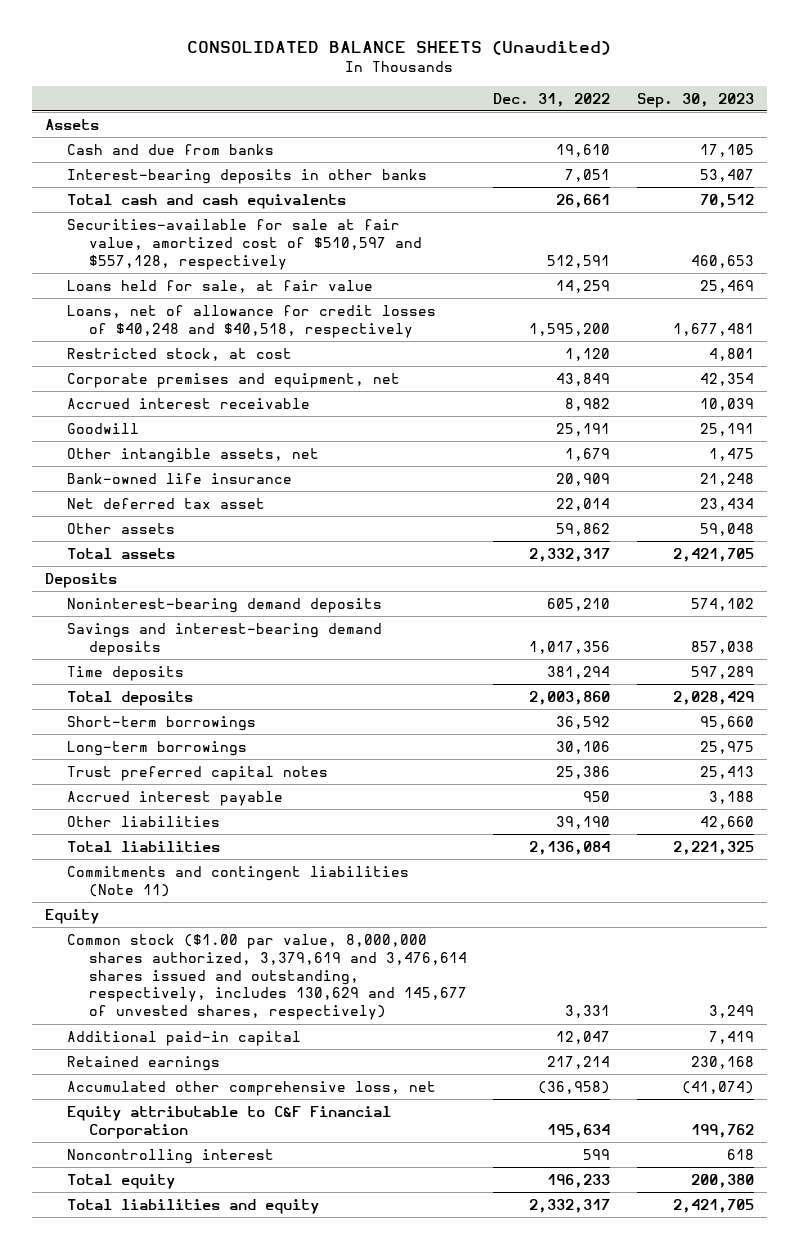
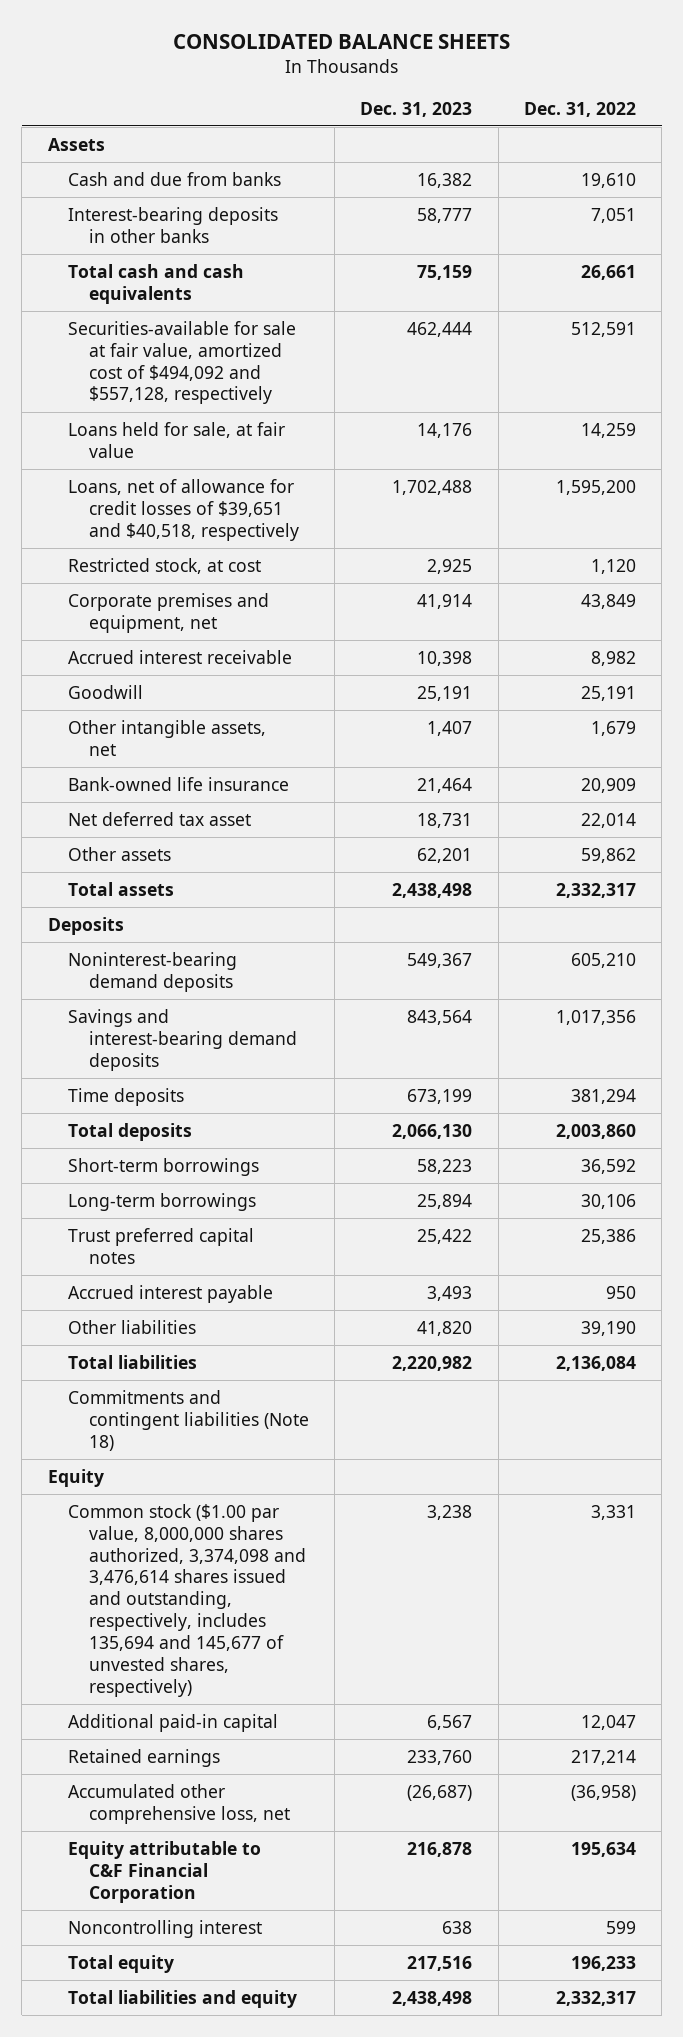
- CONSOLIDATED BALANCE SHEETS (Unaudited)
+ CONSOLIDATED BALANCE SHEETS
- | Dec. 31, 2022 | Sep. 30, 2023
+ | Dec. 31, 2023 | Dec. 31, 2022
- Securities-available for sale at fair value, amortized cost of $510,597 and $557,128, respectively | 512,591 | 460,653
+ Securities-available for sale at fair value, amortized cost of $494,092 and $557,128, respectively | 462,444 | 512,591
- Loans, net of allowance for credit losses of $40,248 and $40,518, respectively | 1,595,200 | 1,677,481
+ Loans, net of allowance for credit losses of $39,651 and $40,518, respectively | 1,702,488 | 1,595,200
- Commitments and contingent liabilities (Note 11)
+ Commitments and contingent liabilities (Note 18)
- Common stock ($1.00 par value, 8,000,000 shares authorized, 3,379,619 and 3,476,614 shares issued and outstanding, respectively, includes 130,629 and 145,677 of unvested shares, respectively) | 3,331 | 3,249
+ Common stock ($1.00 par value, 8,000,000 shares authorized, 3,374,098 and 3,476,614 shares issued and outstanding, respectively, includes 135,694 and 145,677 of unvested shares, respectively) | 3,238 | 3,331

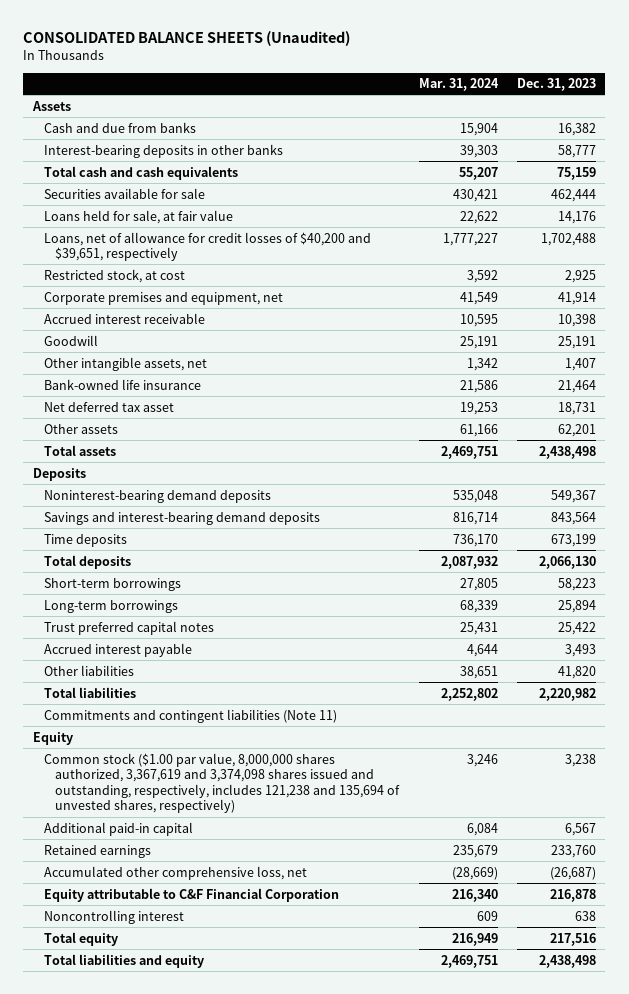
- CONSOLIDATED BALANCE SHEETS
+ CONSOLIDATED BALANCE SHEETS (Unaudited)
- | Dec. 31, 2023 | Dec. 31, 2022
+ | Mar. 31, 2024 | Dec. 31, 2023
- Securities-available for sale at fair value, amortized cost of $494,092 and $557,128, respectively | 462,444 | 512,591
+ Securities available for sale | 430,421 | 462,444
- Loans, net of allowance for credit losses of $39,651 and $40,518, respectively | 1,702,488 | 1,595,200
+ Loans, net of allowance for credit losses of $40,200 and $39,651, respectively | 1,777,227 | 1,702,488
- Commitments and contingent liabilities (Note 18)
+ Commitments and contingent liabilities (Note 11)
- Common stock ($1.00 par value, 8,000,000 shares authorized, 3,374,098 and 3,476,614 shares issued and outstanding, respectively, includes 135,694 and 145,677 of unvested shares, respectively) | 3,238 | 3,331
+ Common stock ($1.00 par value, 8,000,000 shares authorized, 3,367,619 and 3,374,098 shares issued and outstanding, respectively, includes 121,238 and 135,694 of unvested shares, respectively) | 3,246 | 3,238

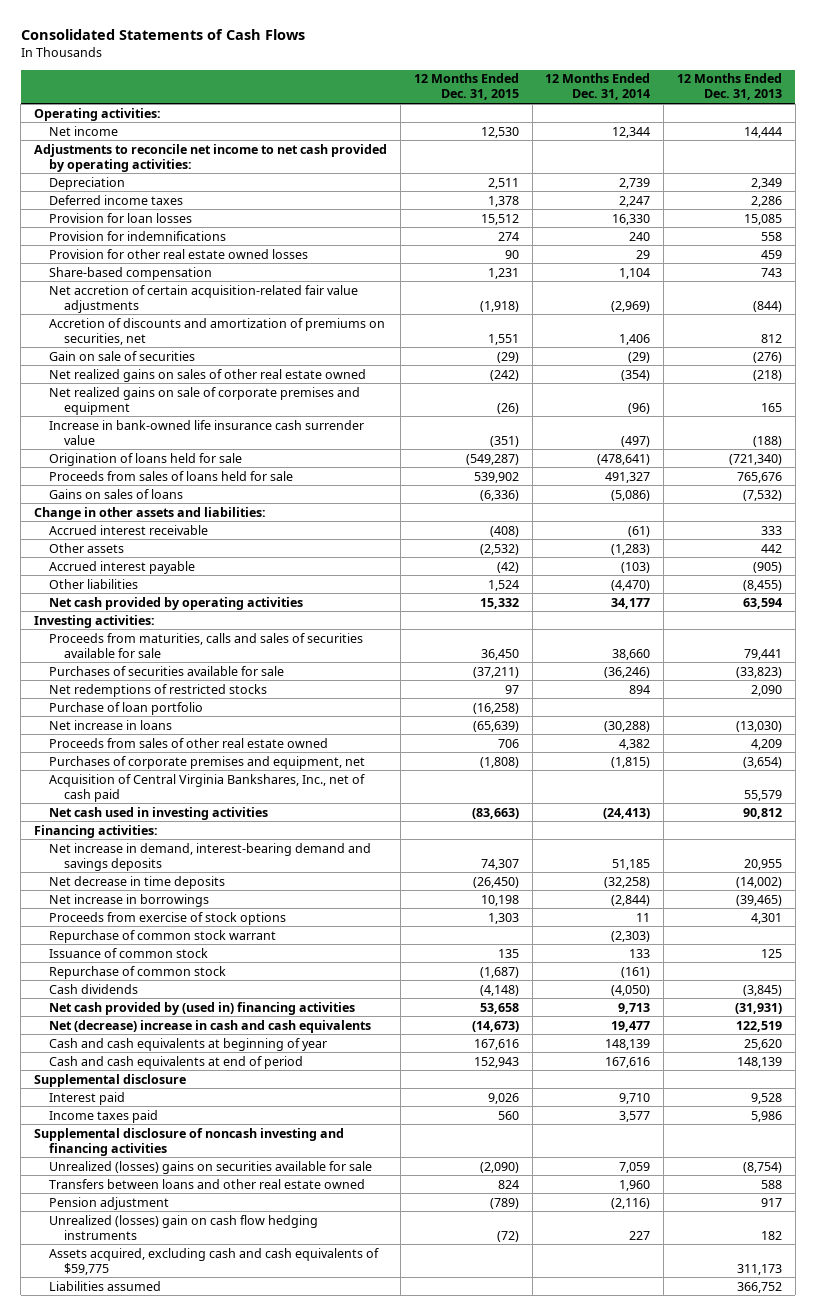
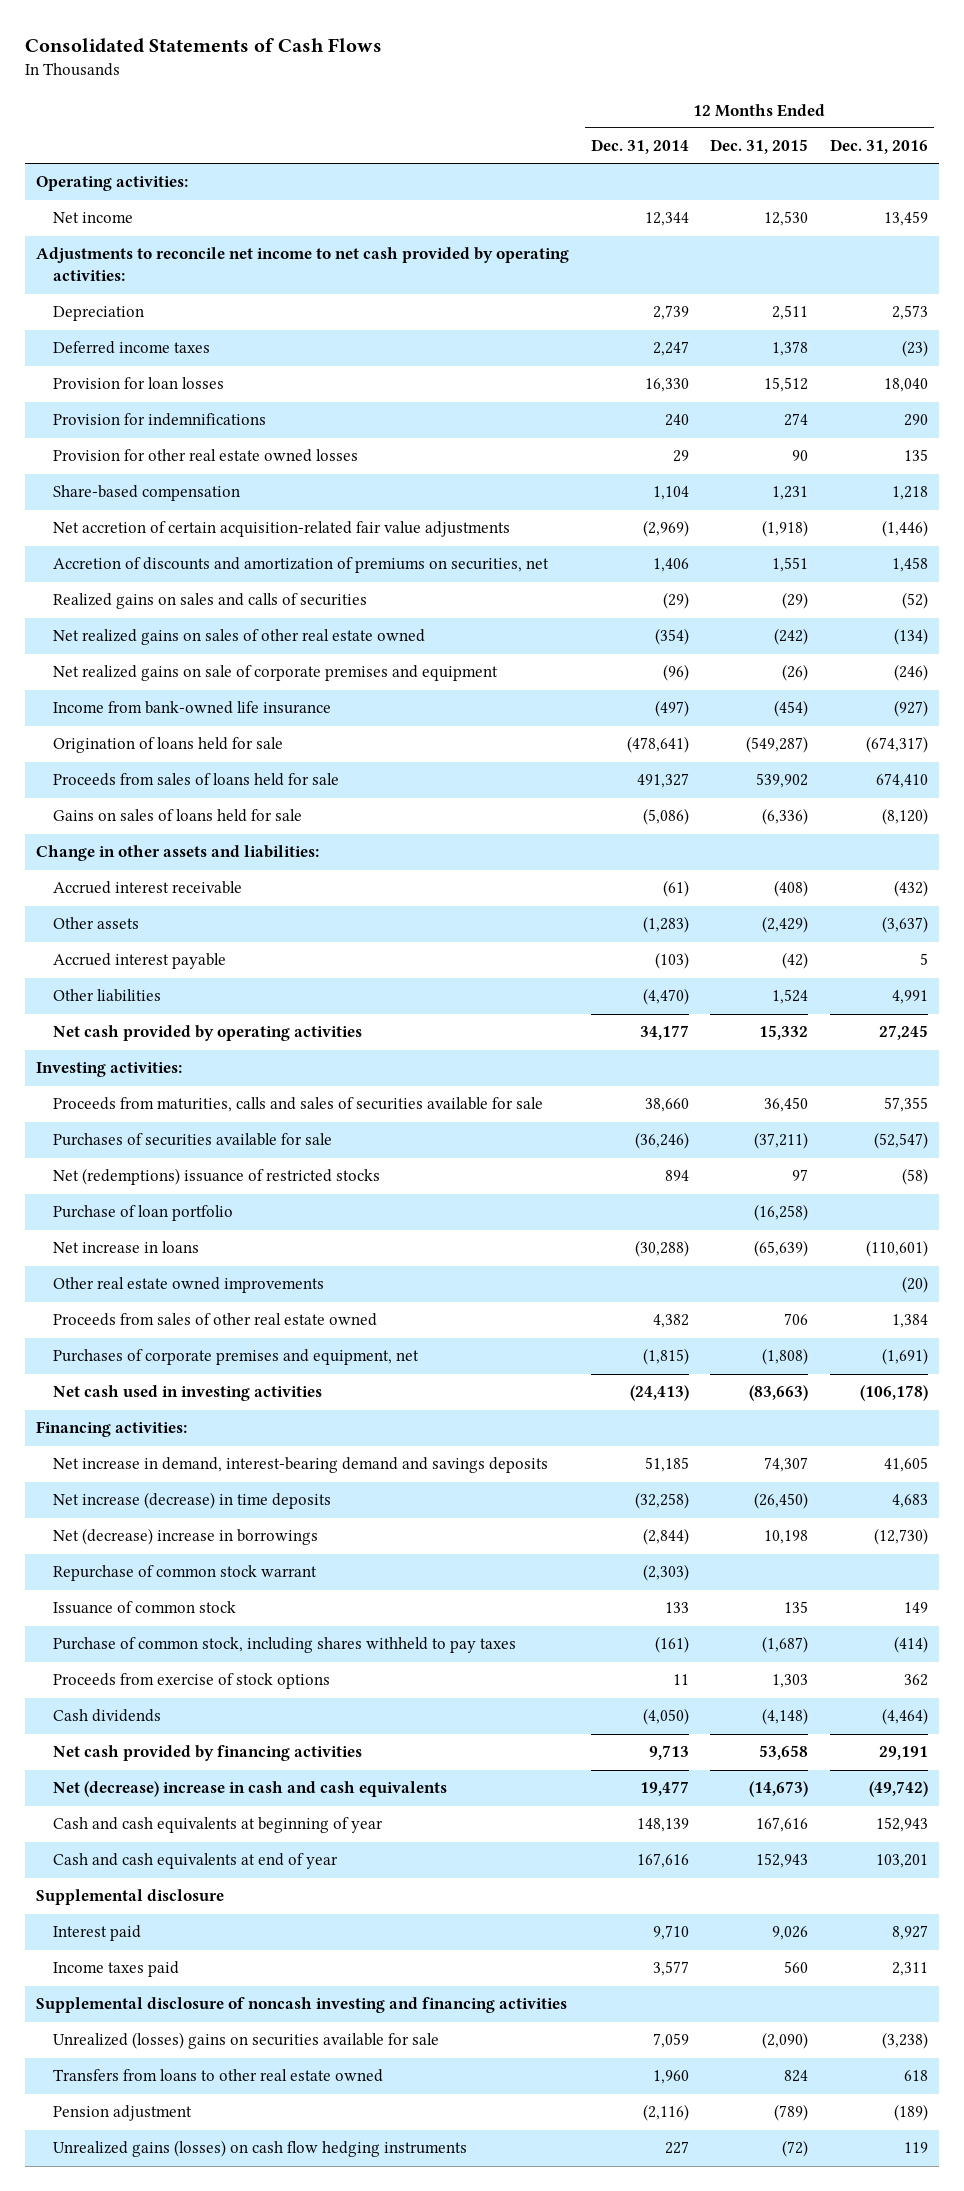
- | 12 Months Ended Dec. 31, 2015 | 12 Months Ended Dec. 31, 2014 | 12 Months Ended Dec. 31, 2013
+ | 12 Months Ended Dec. 31, 2014 | 12 Months Ended Dec. 31, 2015 | 12 Months Ended Dec. 31, 2016
- Gain on sale of securities | (29) | (29) | (276)
+ Realized gains on sales and calls of securities | (29) | (29) | (52)
- Increase in bank-owned life insurance cash surrender value | (351) | (497) | (188)
+ Income from bank-owned life insurance | (497) | (454) | (927)
- Gains on sales of loans | (6,336) | (5,086) | (7,532)
+ Gains on sales of loans held for sale | (5,086) | (6,336) | (8,120)
- Other assets | (2,532) | (1,283) | 442
+ Other assets | (1,283) | (2,429) | (3,637)
- Net redemptions of restricted stocks | 97 | 894 | 2,090
+ Net (redemptions) issuance of restricted stocks | 894 | 97 | (58)
+ Other real estate owned improvements | | | (20)
- Acquisition of Central Virginia Bankshares, Inc., net of cash paid | | | 55,579
- Net decrease in time deposits | (26,450) | (32,258) | (14,002)
- Net increase in borrowings | 10,198 | (2,844) | (39,465)
+ Net increase (decrease) in time deposits | (32,258) | (26,450) | 4,683
+ Net (decrease) increase in borrowings | (2,844) | 10,198 | (12,730)
- Repurchase of common stock | (1,687) | (161) |
+ Purchase of common stock, including shares withheld to pay taxes | (161) | (1,687) | (414)
moved down: Proceeds from exercise of stock options | 11 | 1,303 | 362
- Net cash provided by (used in) financing activities | 53,658 | 9,713 | (31,931)
+ Net cash provided by financing activities | 9,713 | 53,658 | 29,191
- Cash and cash equivalents at end of period | 152,943 | 167,616 | 148,139
+ Cash and cash equivalents at end of year | 167,616 | 152,943 | 103,201
- Transfers between loans and other real estate owned | 824 | 1,960 | 588
+ Transfers from loans to other real estate owned | 1,960 | 824 | 618
- Unrealized (losses) gain on cash flow hedging instruments | (72) | 227 | 182
- Assets acquired, excluding cash and cash equivalents of $59,775 | | | 311,173
- Liabilities assumed | | | 366,752
+ Unrealized gains (losses) on cash flow hedging instruments | 227 | (72) | 119

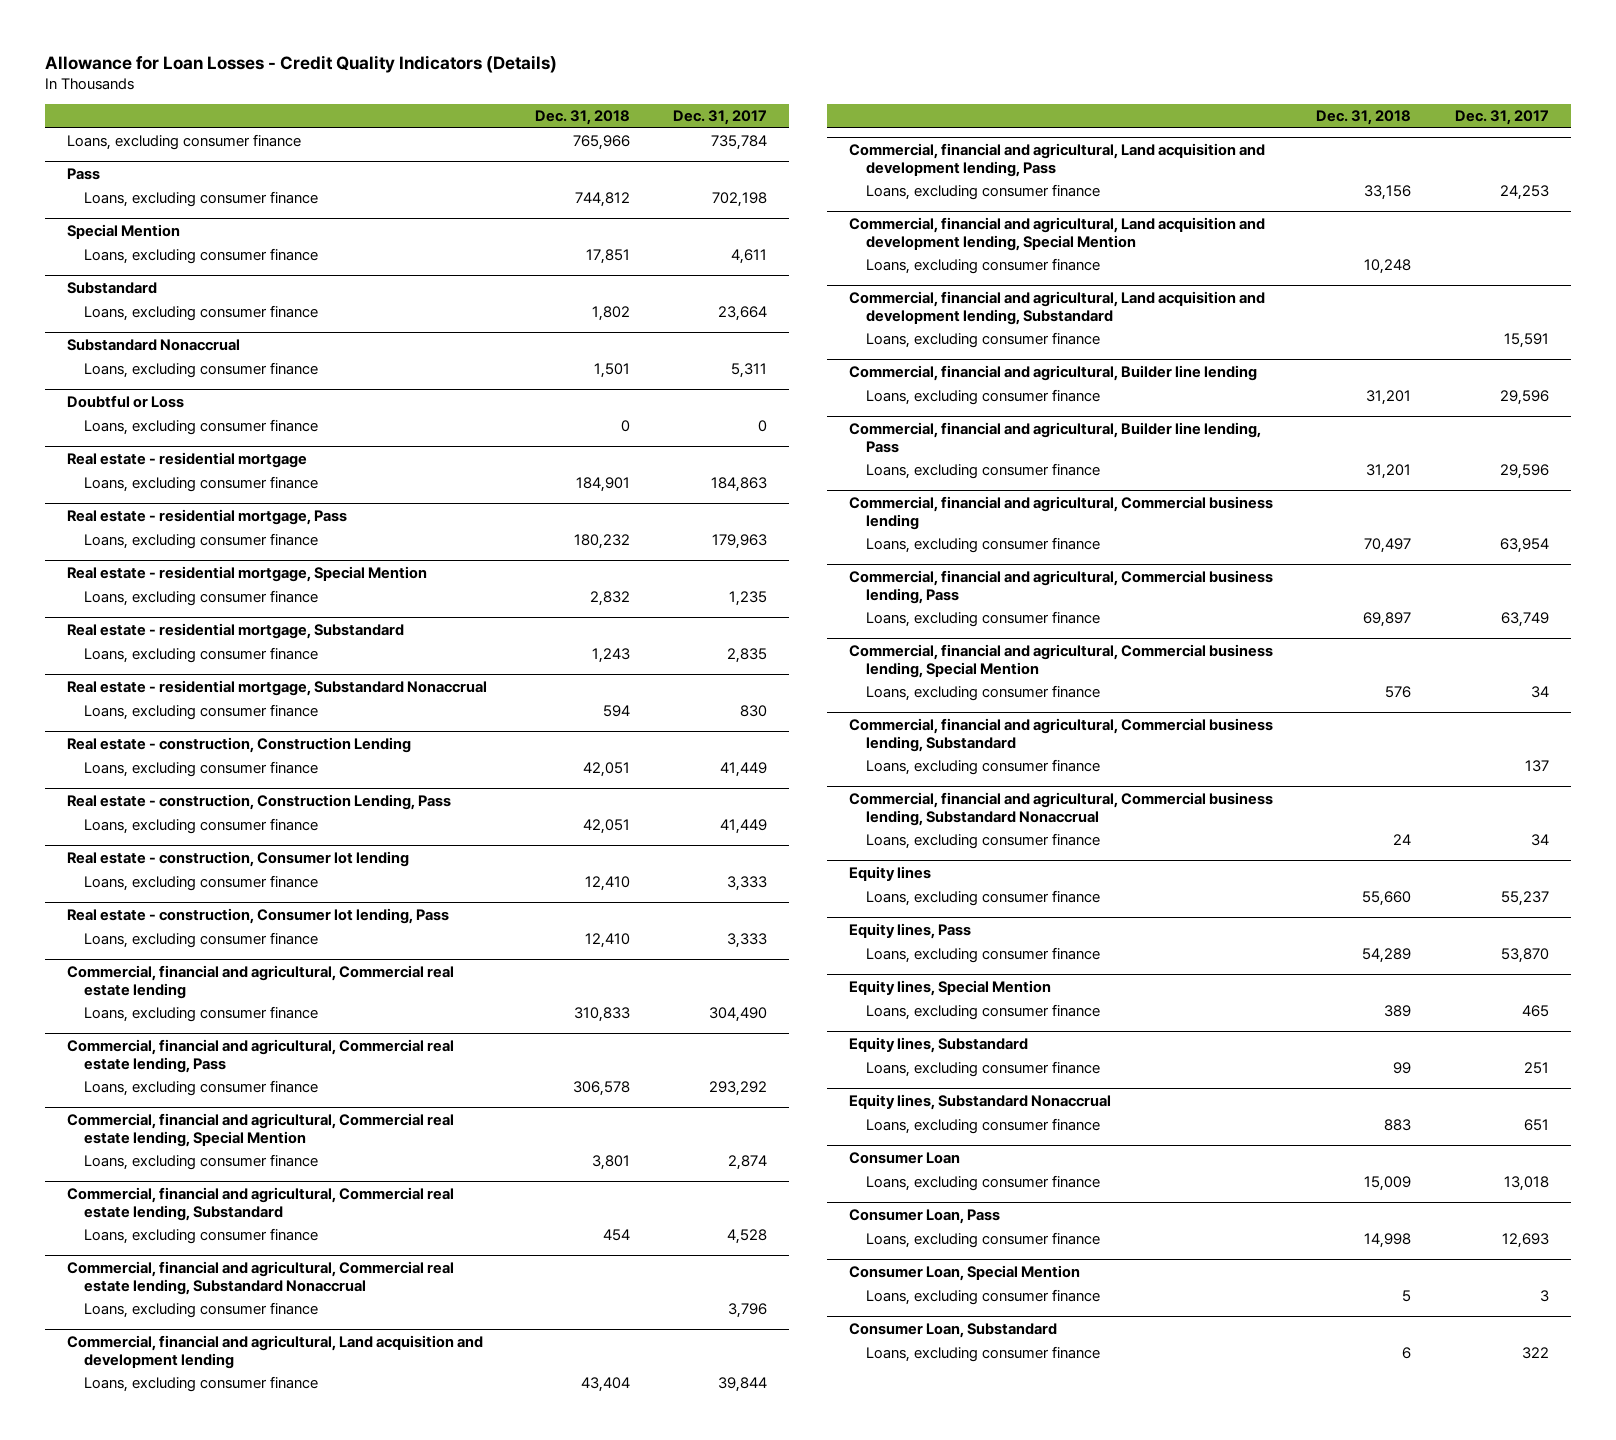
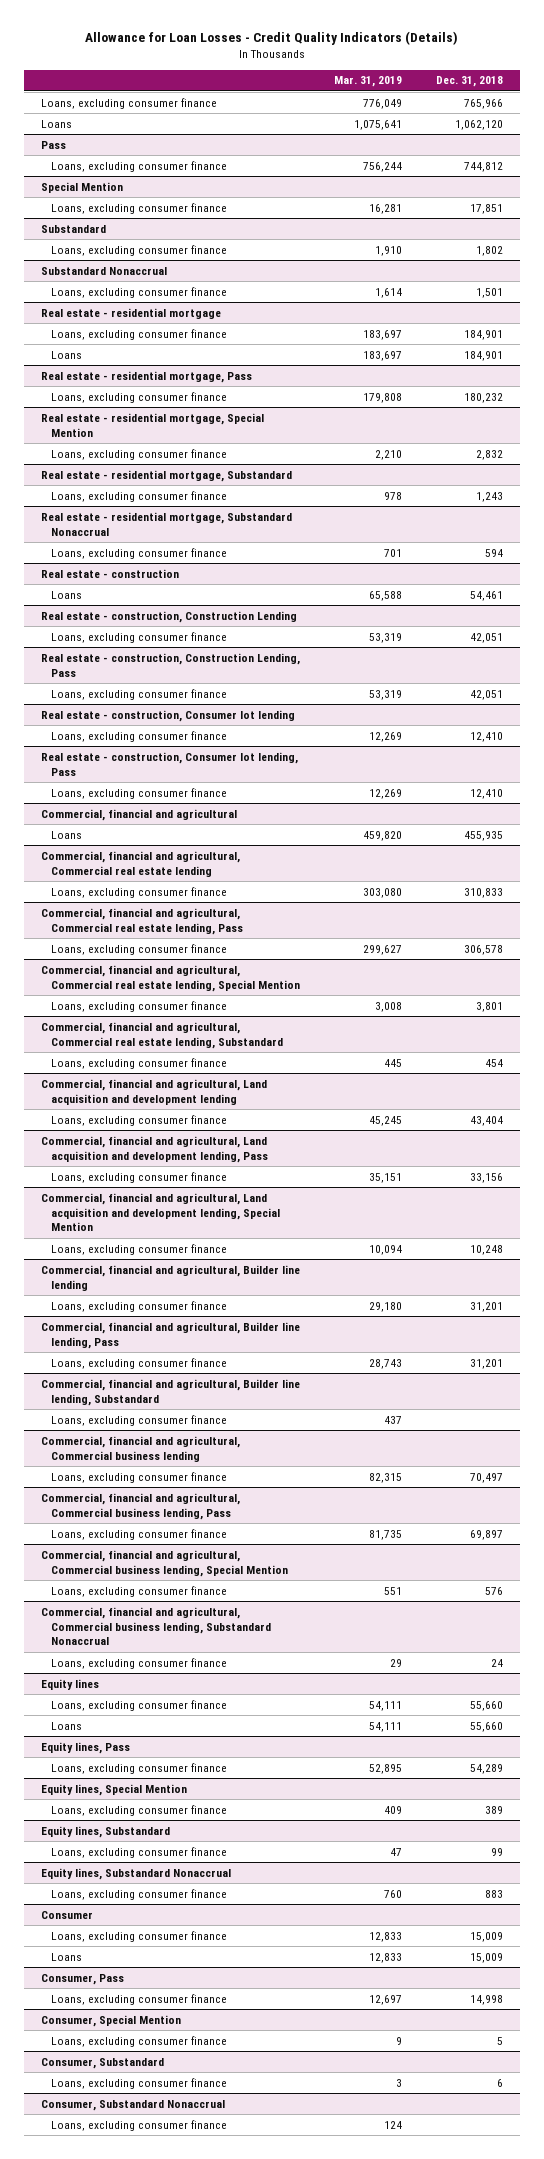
- | Dec. 31, 2018 | Dec. 31, 2017
+ | Mar. 31, 2019 | Dec. 31, 2018
+ Loans | 1,075,641 | 1,062,120
- Doubtful or Loss
- Loans, excluding consumer finance | 0 | 0
@ Real estate - residential mortgage
+ Loans | 183,697 | 184,901
+ Real estate - construction
+ Loans | 65,588 | 54,461
+ Commercial, financial and agricultural
+ Loans | 459,820 | 455,935
- Commercial, financial and agricultural, Commercial real estate lending, Substandard Nonaccrual
- Loans, excluding consumer finance | | 3,796
- Commercial, financial and agricultural, Land acquisition and development lending, Substandard
- Loans, excluding consumer finance | | 15,591
+ Commercial, financial and agricultural, Builder line lending, Substandard
+ Loans, excluding consumer finance | 437 |
- Commercial, financial and agricultural, Commercial business lending, Substandard
- Loans, excluding consumer finance | | 137
@ Equity lines
+ Loans | 54,111 | 55,660
- Consumer Loan
+ Consumer
- Consumer Loan, Pass
+ Loans | 12,833 | 15,009
+ Consumer, Pass
- Consumer Loan, Special Mention
+ Consumer, Special Mention
- Consumer Loan, Substandard
+ Consumer, Substandard
+ Consumer, Substandard Nonaccrual
+ Loans, excluding consumer finance | 124 |

